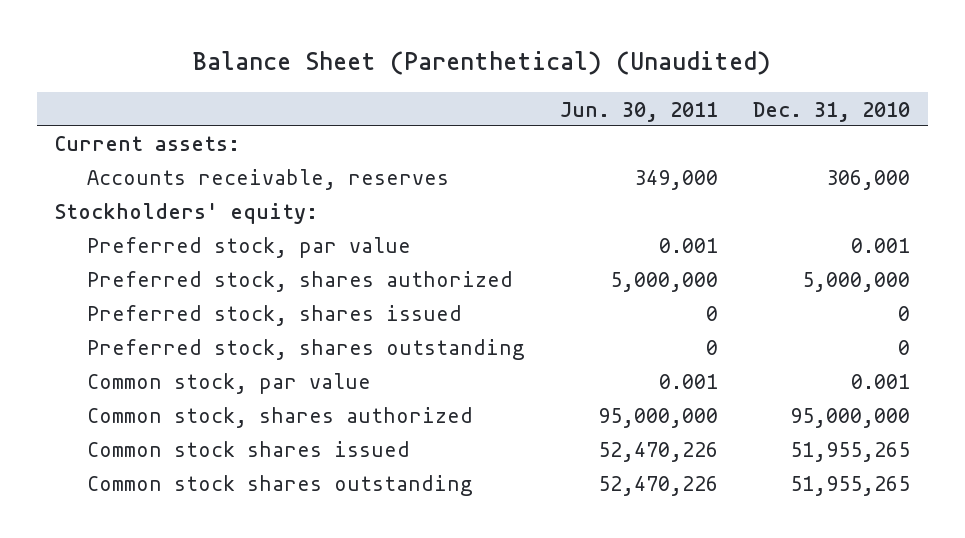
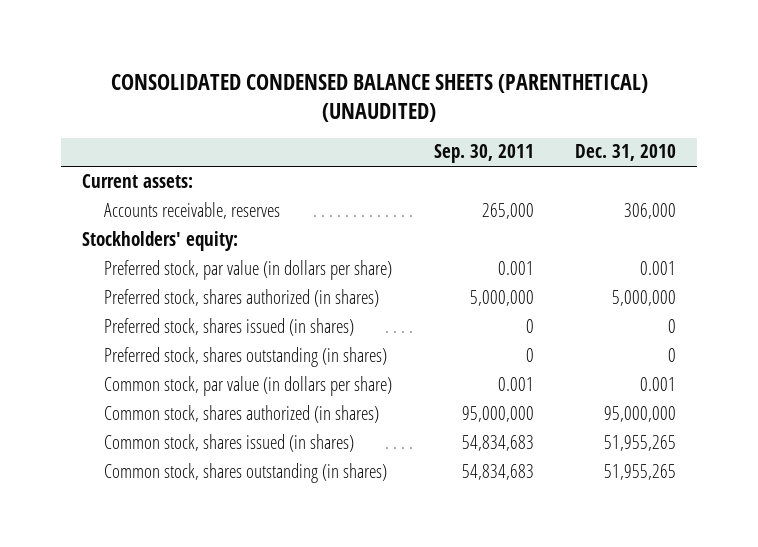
- Balance Sheet (Parenthetical) (Unaudited)
+ CONSOLIDATED CONDENSED BALANCE SHEETS (PARENTHETICAL) (UNAUDITED)
- | Jun. 30, 2011 | Dec. 31, 2010
+ | Sep. 30, 2011 | Dec. 31, 2010
- Preferred stock, par value | 0.001 | 0.001
- Preferred stock, shares authorized | 5,000,000 | 5,000,000
- Preferred stock, shares issued | 0 | 0
- Preferred stock, shares outstanding | 0 | 0
- Common stock, par value | 0.001 | 0.001
- Common stock, shares authorized | 95,000,000 | 95,000,000
- Common stock shares issued | 52,470,226 | 51,955,265
- Common stock shares outstanding | 52,470,226 | 51,955,265
+ Preferred stock, par value (in dollars per share) | 0.001 | 0.001
+ Preferred stock, shares authorized (in shares) | 5,000,000 | 5,000,000
+ Preferred stock, shares issued (in shares) | 0 | 0
+ Preferred stock, shares outstanding (in shares) | 0 | 0
+ Common stock, par value (in dollars per share) | 0.001 | 0.001
+ Common stock, shares authorized (in shares) | 95,000,000 | 95,000,000
+ Common stock, shares issued (in shares) | 54,834,683 | 51,955,265
+ Common stock, shares outstanding (in shares) | 54,834,683 | 51,955,265

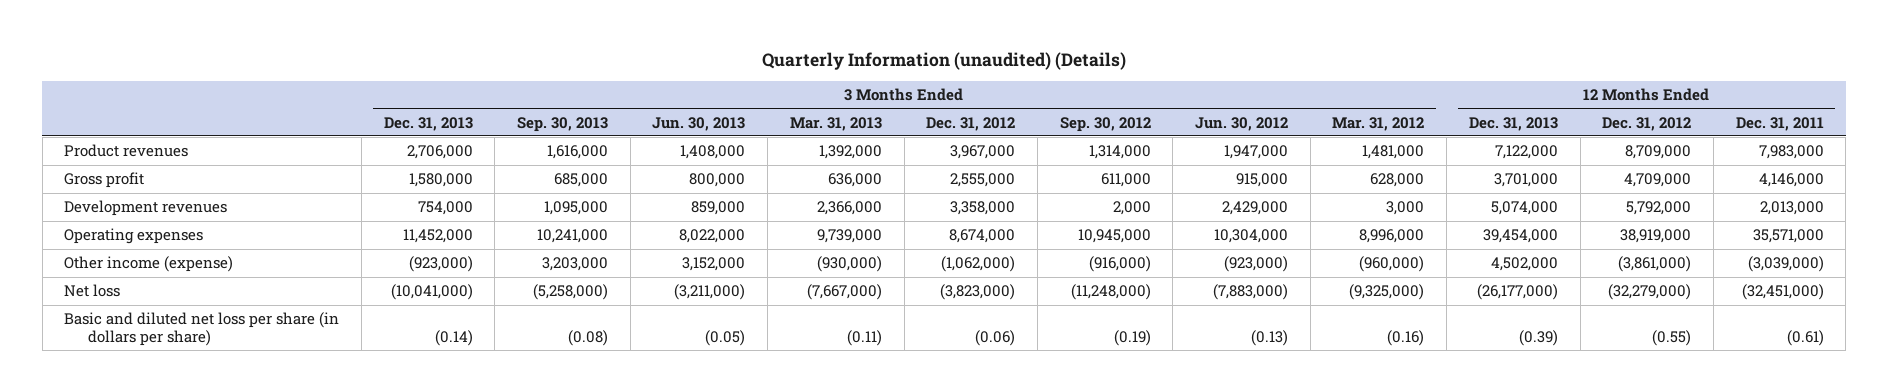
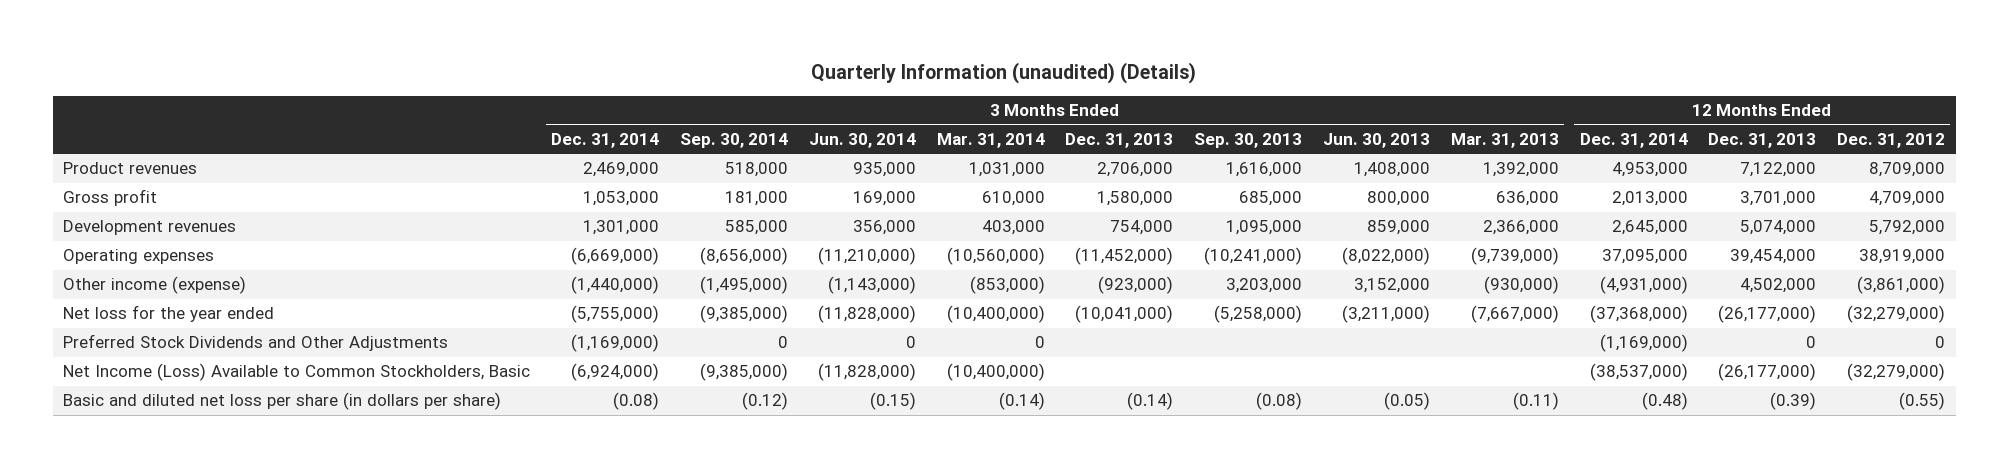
- | 3 Months Ended Dec. 31, 2013 | 3 Months Ended Sep. 30, 2013 | 3 Months Ended Jun. 30, 2013 | 3 Months Ended Mar. 31, 2013 | 3 Months Ended Dec. 31, 2012 | 3 Months Ended Sep. 30, 2012 | 3 Months Ended Jun. 30, 2012 | 3 Months Ended Mar. 31, 2012 | 12 Months Ended Dec. 31, 2013 | 12 Months Ended Dec. 31, 2012 | 12 Months Ended Dec. 31, 2011
+ | 3 Months Ended Dec. 31, 2014 | 3 Months Ended Sep. 30, 2014 | 3 Months Ended Jun. 30, 2014 | 3 Months Ended Mar. 31, 2014 | 3 Months Ended Dec. 31, 2013 | 3 Months Ended Sep. 30, 2013 | 3 Months Ended Jun. 30, 2013 | 3 Months Ended Mar. 31, 2013 | 12 Months Ended Dec. 31, 2014 | 12 Months Ended Dec. 31, 2013 | 12 Months Ended Dec. 31, 2012
- Operating expenses | 11,452,000 | 10,241,000 | 8,022,000 | 9,739,000 | 8,674,000 | 10,945,000 | 10,304,000 | 8,996,000 | 39,454,000 | 38,919,000 | 35,571,000
+ Operating expenses | (6,669,000) | (8,656,000) | (11,210,000) | (10,560,000) | (11,452,000) | (10,241,000) | (8,022,000) | (9,739,000) | 37,095,000 | 39,454,000 | 38,919,000
- Net loss | (10,041,000) | (5,258,000) | (3,211,000) | (7,667,000) | (3,823,000) | (11,248,000) | (7,883,000) | (9,325,000) | (26,177,000) | (32,279,000) | (32,451,000)
+ Net loss for the year ended | (5,755,000) | (9,385,000) | (11,828,000) | (10,400,000) | (10,041,000) | (5,258,000) | (3,211,000) | (7,667,000) | (37,368,000) | (26,177,000) | (32,279,000)
+ Preferred Stock Dividends and Other Adjustments | (1,169,000) | 0 | 0 | 0 | | | | | (1,169,000) | 0 | 0
+ Net Income (Loss) Available to Common Stockholders, Basic | (6,924,000) | (9,385,000) | (11,828,000) | (10,400,000) | | | | | (38,537,000) | (26,177,000) | (32,279,000)

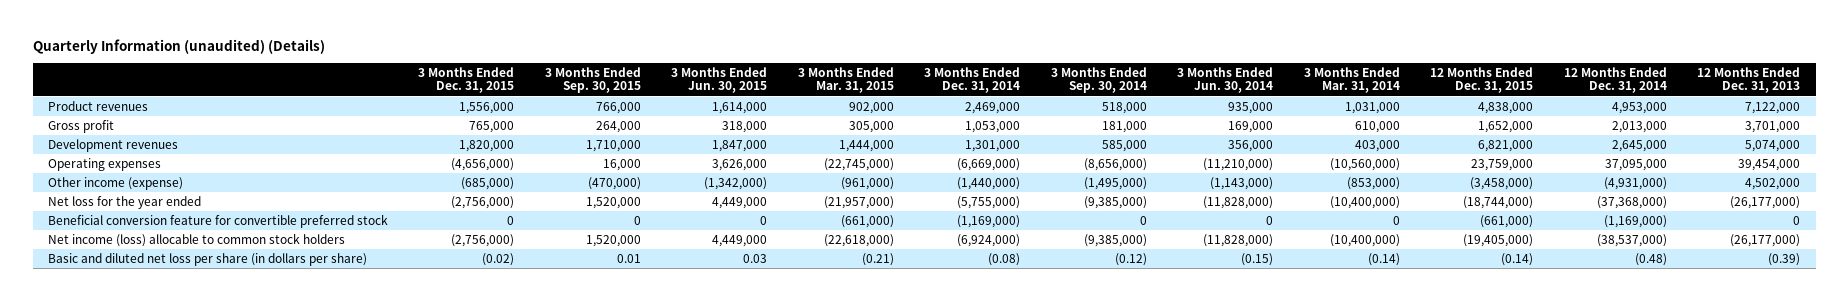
- | 3 Months Ended Dec. 31, 2014 | 3 Months Ended Sep. 30, 2014 | 3 Months Ended Jun. 30, 2014 | 3 Months Ended Mar. 31, 2014 | 3 Months Ended Dec. 31, 2013 | 3 Months Ended Sep. 30, 2013 | 3 Months Ended Jun. 30, 2013 | 3 Months Ended Mar. 31, 2013 | 12 Months Ended Dec. 31, 2014 | 12 Months Ended Dec. 31, 2013 | 12 Months Ended Dec. 31, 2012
+ | 3 Months Ended Dec. 31, 2015 | 3 Months Ended Sep. 30, 2015 | 3 Months Ended Jun. 30, 2015 | 3 Months Ended Mar. 31, 2015 | 3 Months Ended Dec. 31, 2014 | 3 Months Ended Sep. 30, 2014 | 3 Months Ended Jun. 30, 2014 | 3 Months Ended Mar. 31, 2014 | 12 Months Ended Dec. 31, 2015 | 12 Months Ended Dec. 31, 2014 | 12 Months Ended Dec. 31, 2013
- Preferred Stock Dividends and Other Adjustments | (1,169,000) | 0 | 0 | 0 | | | | | (1,169,000) | 0 | 0
- Net Income (Loss) Available to Common Stockholders, Basic | (6,924,000) | (9,385,000) | (11,828,000) | (10,400,000) | | | | | (38,537,000) | (26,177,000) | (32,279,000)
+ Beneficial conversion feature for convertible preferred stock | 0 | 0 | 0 | (661,000) | (1,169,000) | 0 | 0 | 0 | (661,000) | (1,169,000) | 0
+ Net income (loss) allocable to common stock holders | (2,756,000) | 1,520,000 | 4,449,000 | (22,618,000) | (6,924,000) | (9,385,000) | (11,828,000) | (10,400,000) | (19,405,000) | (38,537,000) | (26,177,000)

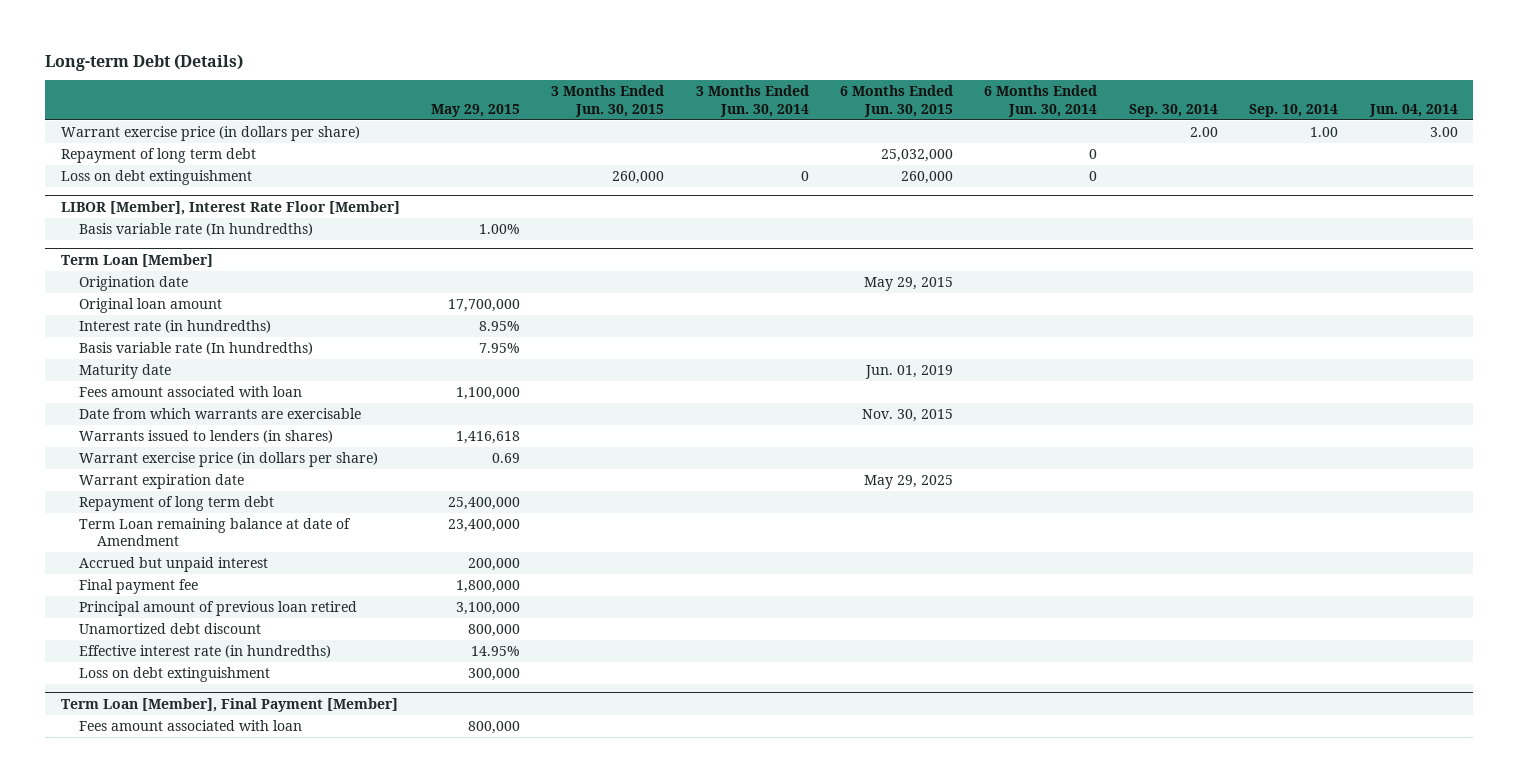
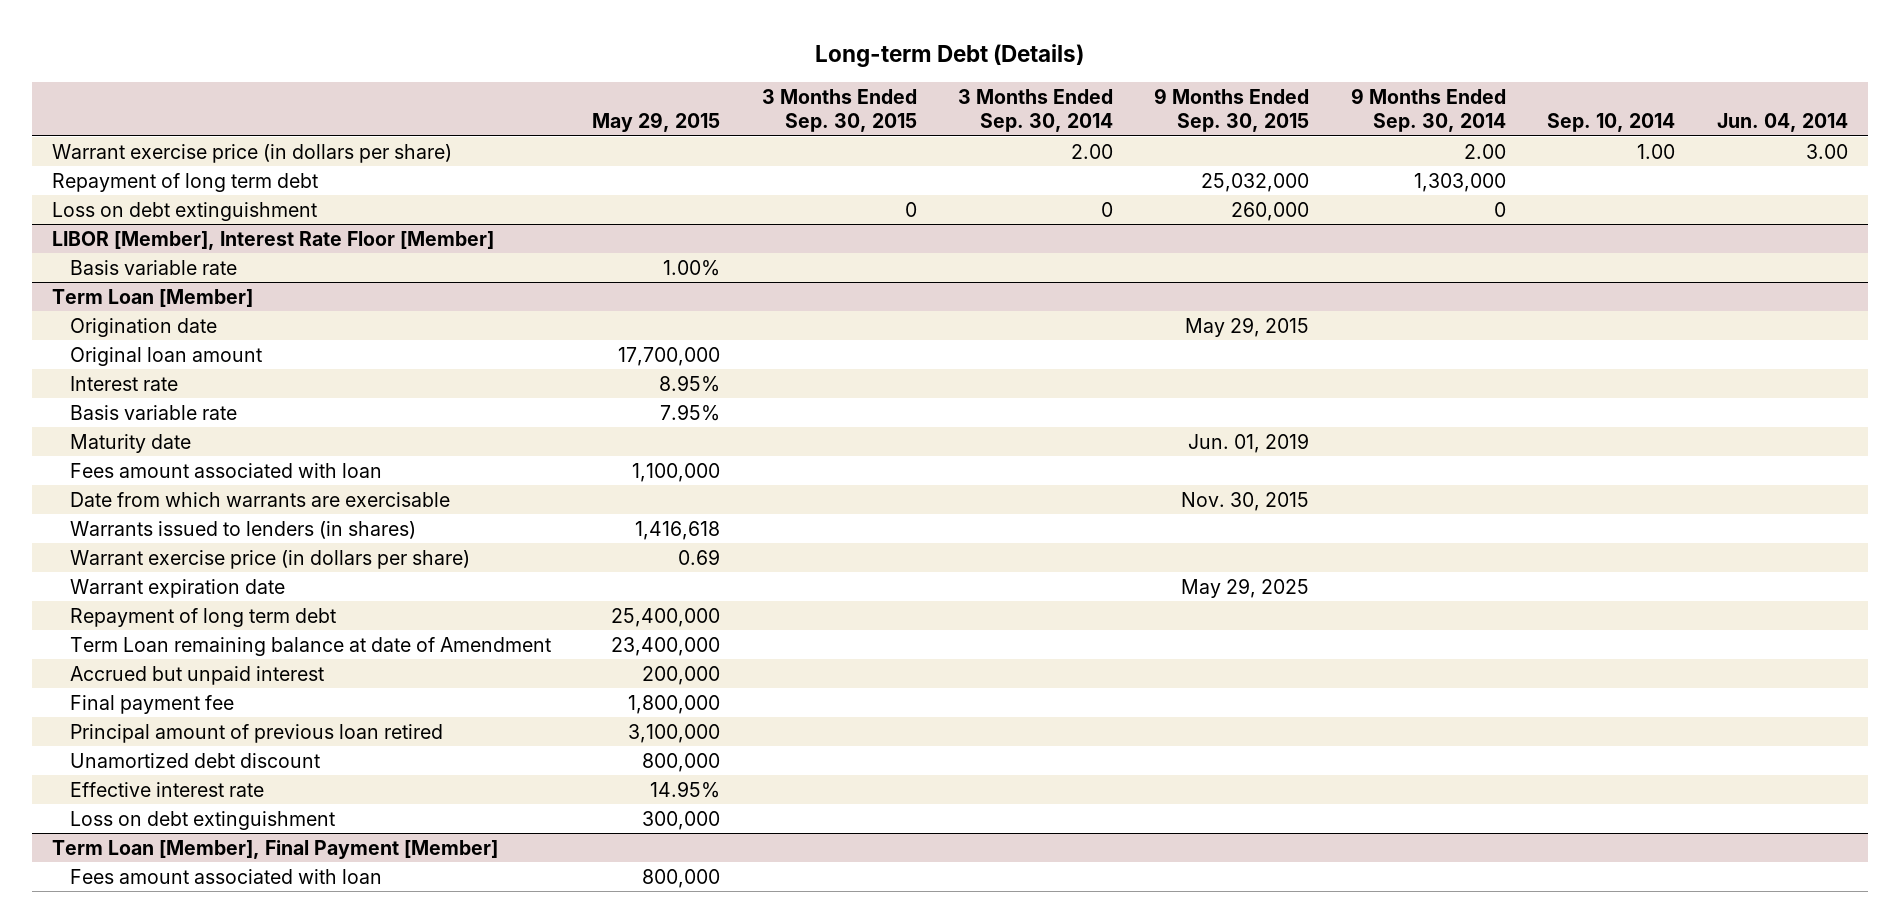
- | May 29, 2015 | 3 Months Ended Jun. 30, 2015 | 3 Months Ended Jun. 30, 2014 | 6 Months Ended Jun. 30, 2015 | 6 Months Ended Jun. 30, 2014 | Sep. 30, 2014 | Sep. 10, 2014 | Jun. 04, 2014
+ | May 29, 2015 | 3 Months Ended Sep. 30, 2015 | 3 Months Ended Sep. 30, 2014 | 9 Months Ended Sep. 30, 2015 | 9 Months Ended Sep. 30, 2014 | Sep. 10, 2014 | Jun. 04, 2014
@ LIBOR [Member], Interest Rate Floor [Member]
- Basis variable rate (In hundredths) | 1.00% | | | | | | |
+ Basis variable rate | 1.00% | | | | | |
@ Term Loan [Member]
- Interest rate (in hundredths) | 8.95% | | | | | | |
- Basis variable rate (In hundredths) | 7.95% | | | | | | |
+ Interest rate | 8.95% | | | | | |
+ Basis variable rate | 7.95% | | | | | |
- Effective interest rate (in hundredths) | 14.95% | | | | | | |
+ Effective interest rate | 14.95% | | | | | |

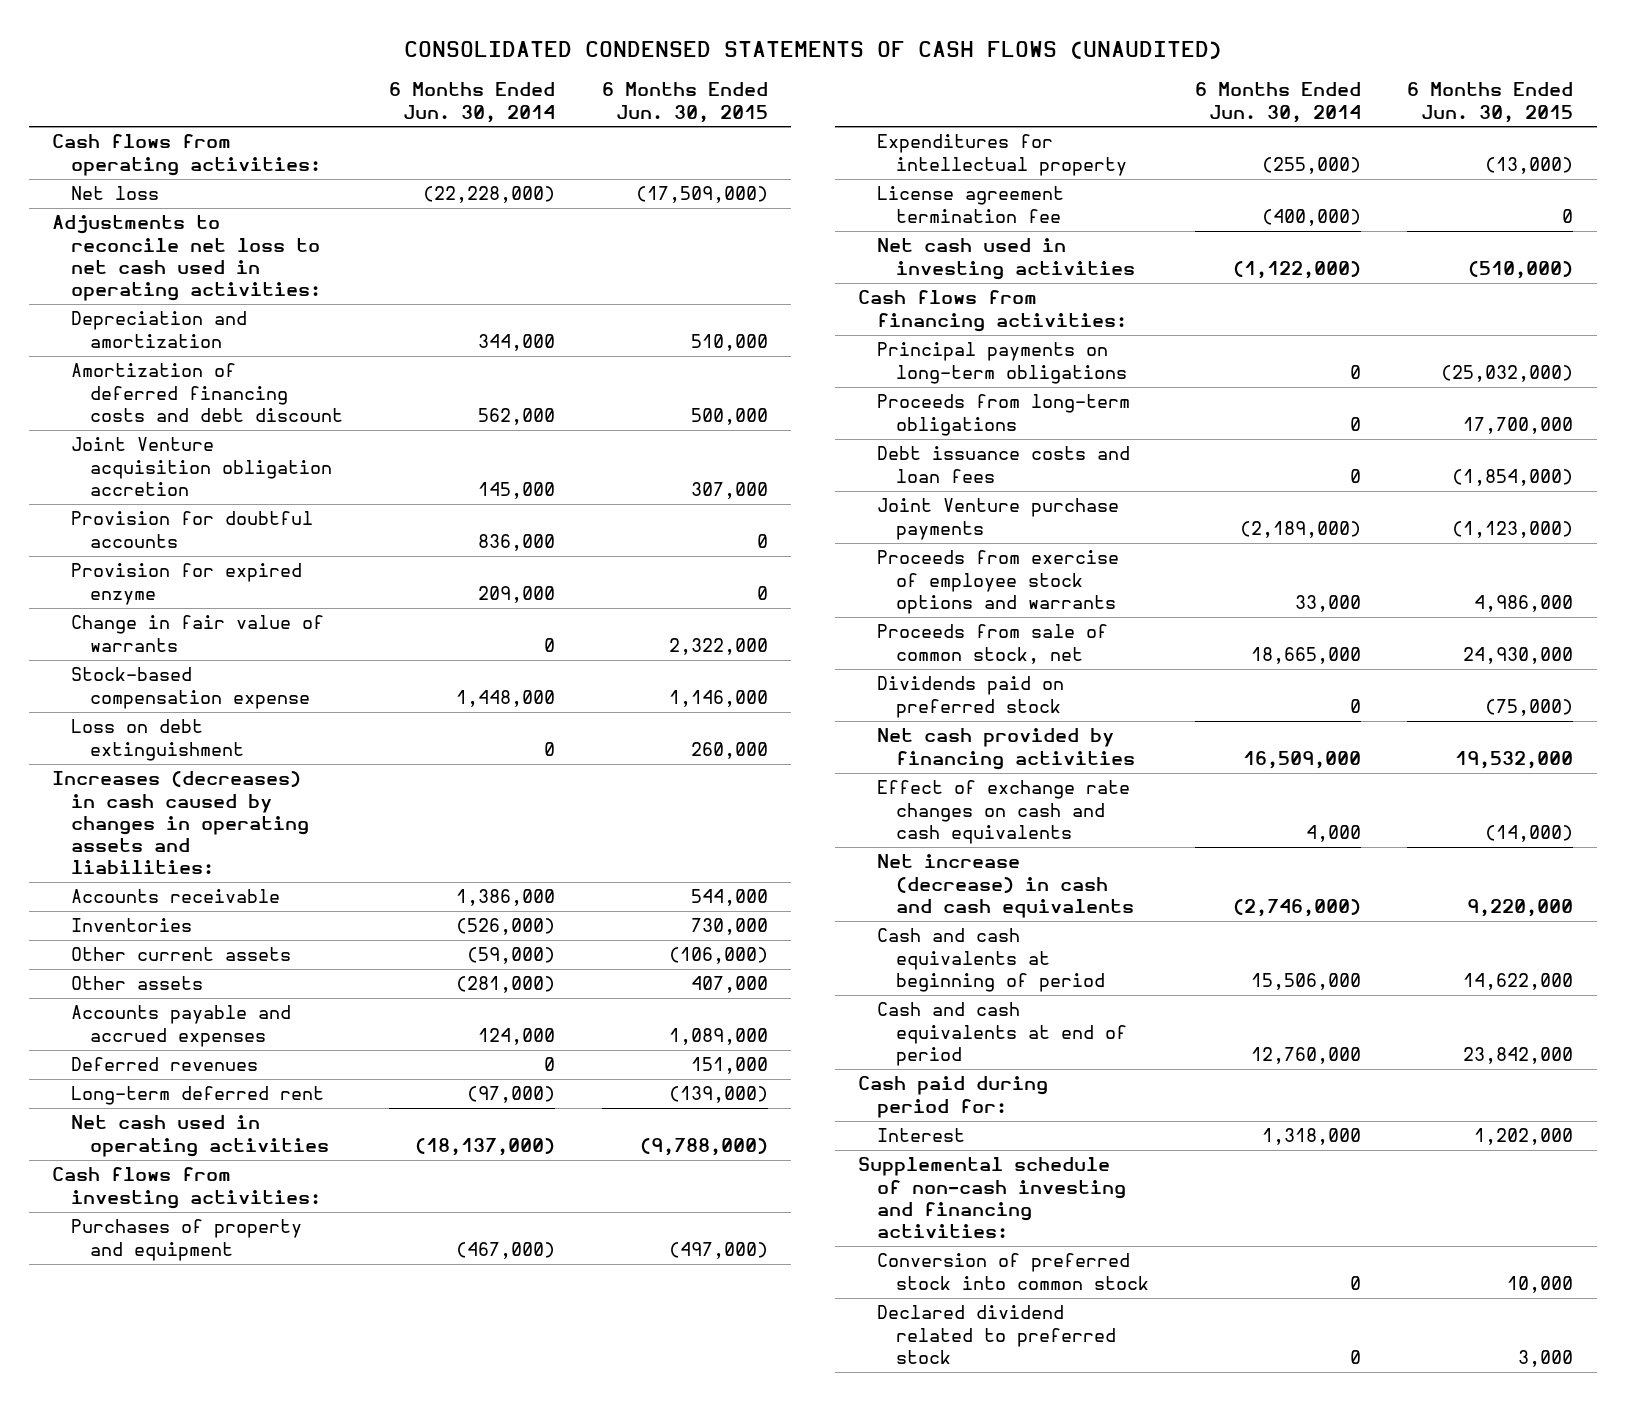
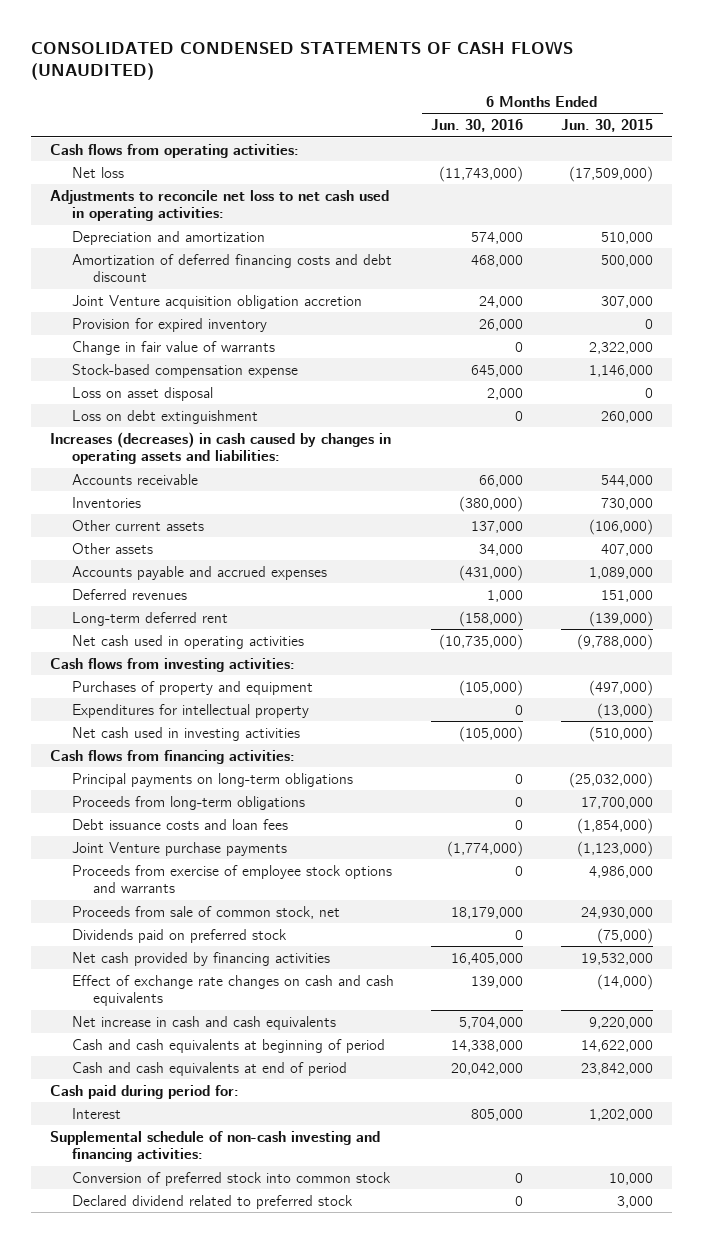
- | 6 Months Ended Jun. 30, 2014 | 6 Months Ended Jun. 30, 2015
+ | 6 Months Ended Jun. 30, 2016 | 6 Months Ended Jun. 30, 2015
- Provision for doubtful accounts | 836,000 | 0
- Provision for expired enzyme | 209,000 | 0
+ Provision for expired inventory | 26,000 | 0
+ Loss on asset disposal | 2,000 | 0
- License agreement termination fee | (400,000) | 0
- Net increase (decrease) in cash and cash equivalents | (2,746,000) | 9,220,000
+ Net increase in cash and cash equivalents | 5,704,000 | 9,220,000

